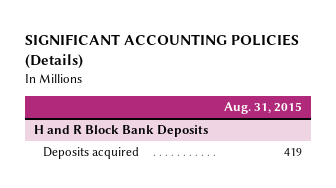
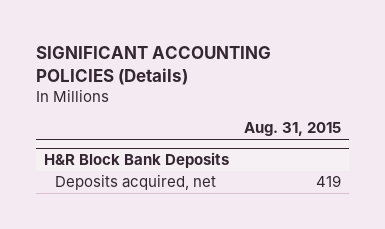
- H and R Block Bank Deposits
- Deposits acquired | 419
+ H&R Block Bank Deposits
+ Deposits acquired, net | 419

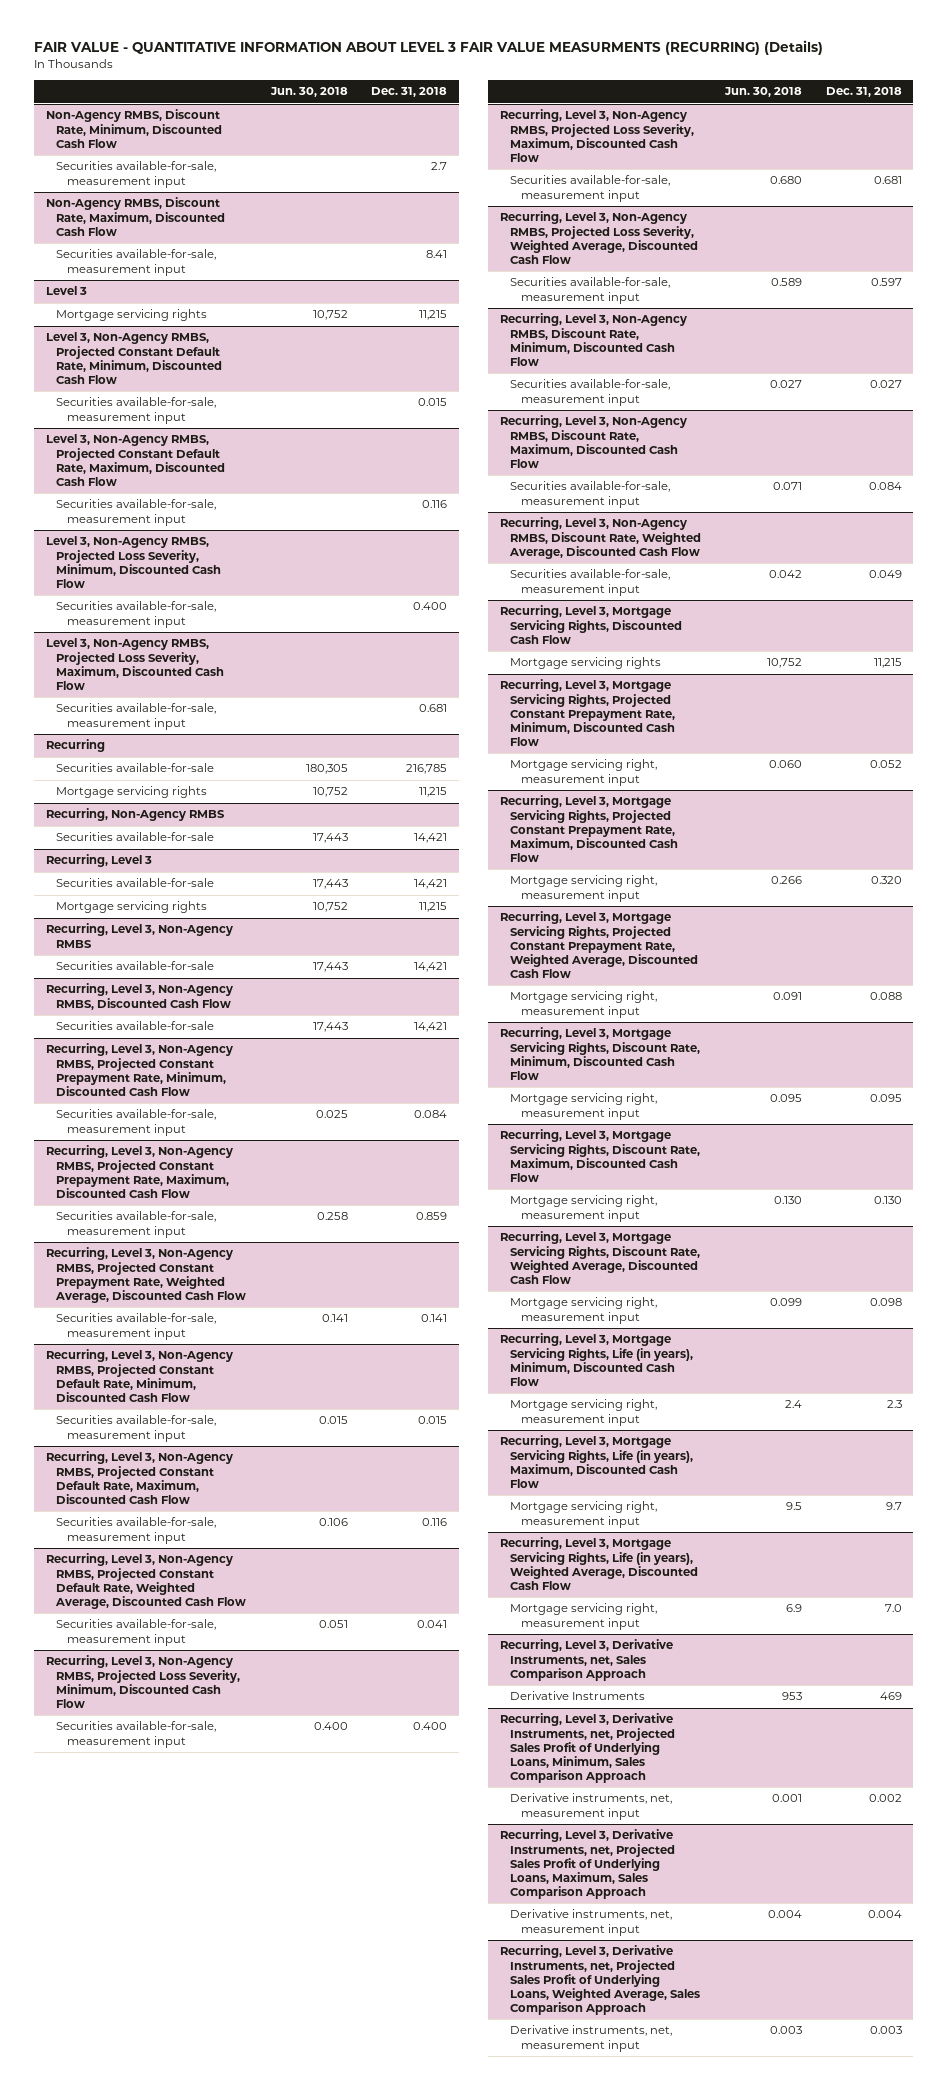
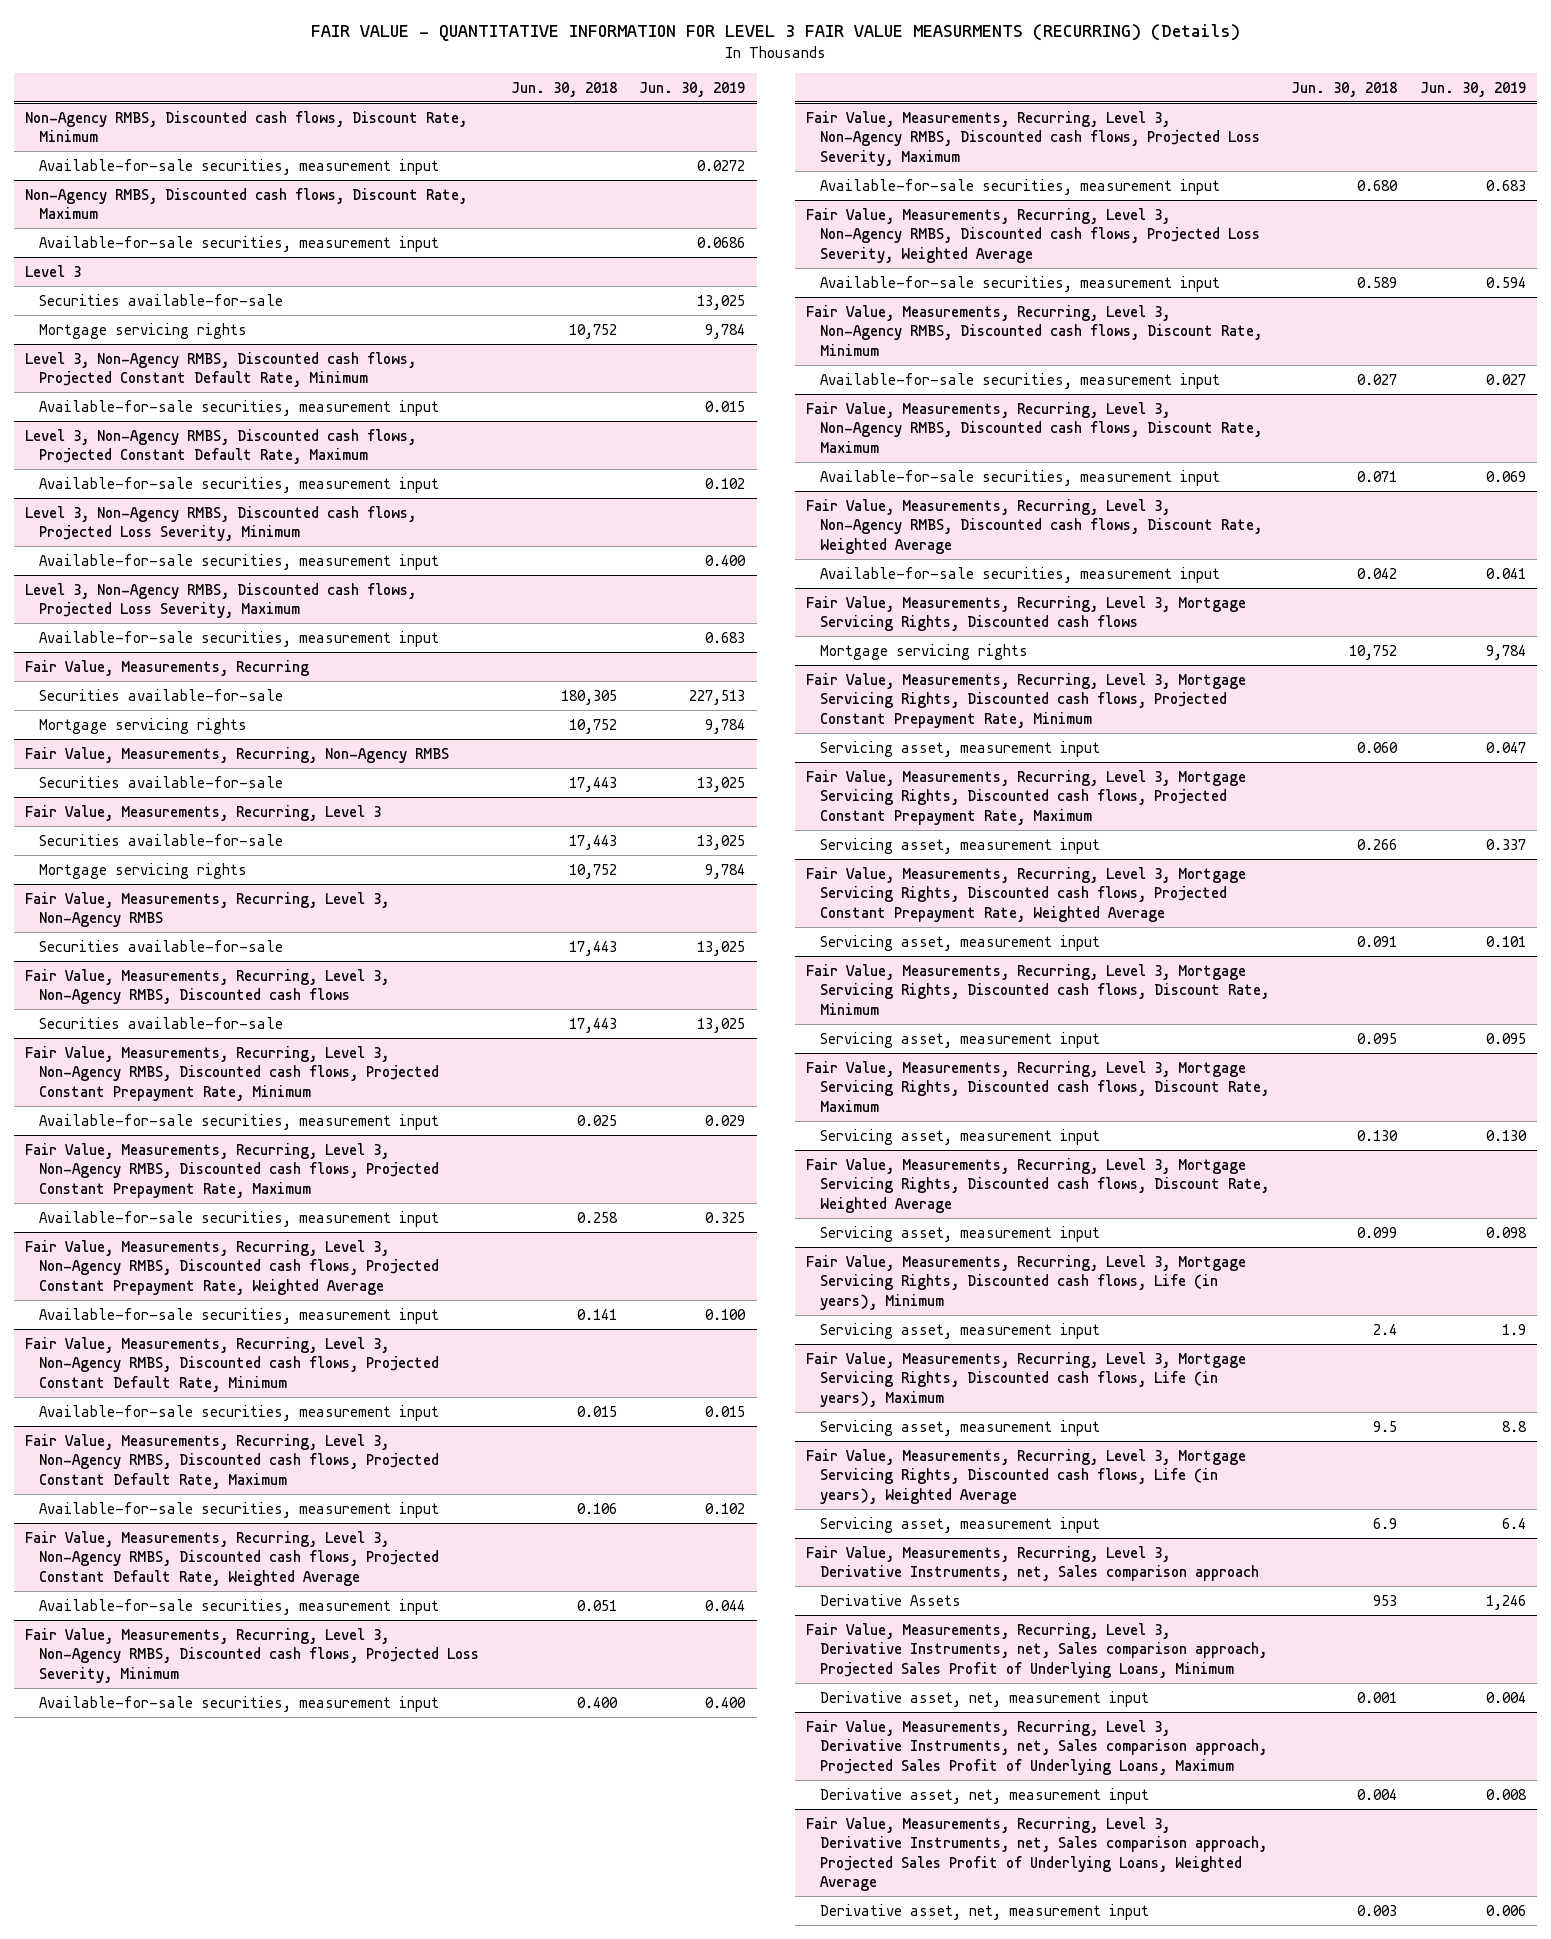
- FAIR VALUE - QUANTITATIVE INFORMATION ABOUT LEVEL 3 FAIR VALUE MEASURMENTS (RECURRING) (Details)
+ FAIR VALUE - QUANTITATIVE INFORMATION FOR LEVEL 3 FAIR VALUE MEASURMENTS (RECURRING) (Details)
- | Jun. 30, 2018 | Dec. 31, 2018
+ | Jun. 30, 2018 | Jun. 30, 2019
- Non-Agency RMBS, Discount Rate, Minimum, Discounted Cash Flow
- Securities available-for-sale, measurement input | | 2.7
- Non-Agency RMBS, Discount Rate, Maximum, Discounted Cash Flow
- Securities available-for-sale, measurement input | | 8.41
+ Non-Agency RMBS, Discounted cash flows, Discount Rate, Minimum
+ Available-for-sale securities, measurement input | | 0.0272
+ Non-Agency RMBS, Discounted cash flows, Discount Rate, Maximum
+ Available-for-sale securities, measurement input | | 0.0686
@ Level 3
+ Securities available-for-sale | | 13,025
- Level 3, Non-Agency RMBS, Projected Constant Default Rate, Minimum, Discounted Cash Flow
- Securities available-for-sale, measurement input | | 0.015
- Level 3, Non-Agency RMBS, Projected Constant Default Rate, Maximum, Discounted Cash Flow
- Securities available-for-sale, measurement input | | 0.116
- Level 3, Non-Agency RMBS, Projected Loss Severity, Minimum, Discounted Cash Flow
- Securities available-for-sale, measurement input | | 0.400
- Level 3, Non-Agency RMBS, Projected Loss Severity, Maximum, Discounted Cash Flow
- Securities available-for-sale, measurement input | | 0.681
- Recurring
+ Level 3, Non-Agency RMBS, Discounted cash flows, Projected Constant Default Rate, Minimum
+ Available-for-sale securities, measurement input | | 0.015
+ Level 3, Non-Agency RMBS, Discounted cash flows, Projected Constant Default Rate, Maximum
+ Available-for-sale securities, measurement input | | 0.102
+ Level 3, Non-Agency RMBS, Discounted cash flows, Projected Loss Severity, Minimum
+ Available-for-sale securities, measurement input | | 0.400
+ Level 3, Non-Agency RMBS, Discounted cash flows, Projected Loss Severity, Maximum
+ Available-for-sale securities, measurement input | | 0.683
+ Fair Value, Measurements, Recurring
- Recurring, Non-Agency RMBS
+ Fair Value, Measurements, Recurring, Non-Agency RMBS
- Recurring, Level 3
+ Fair Value, Measurements, Recurring, Level 3
- Recurring, Level 3, Non-Agency RMBS
+ Fair Value, Measurements, Recurring, Level 3, Non-Agency RMBS
- Recurring, Level 3, Non-Agency RMBS, Discounted Cash Flow
+ Fair Value, Measurements, Recurring, Level 3, Non-Agency RMBS, Discounted cash flows
- Recurring, Level 3, Non-Agency RMBS, Projected Constant Prepayment Rate, Minimum, Discounted Cash Flow
- Securities available-for-sale, measurement input | 0.025 | 0.084
- Recurring, Level 3, Non-Agency RMBS, Projected Constant Prepayment Rate, Maximum, Discounted Cash Flow
- Securities available-for-sale, measurement input | 0.258 | 0.859
- Recurring, Level 3, Non-Agency RMBS, Projected Constant Prepayment Rate, Weighted Average, Discounted Cash Flow
- Securities available-for-sale, measurement input | 0.141 | 0.141
- Recurring, Level 3, Non-Agency RMBS, Projected Constant Default Rate, Minimum, Discounted Cash Flow
- Securities available-for-sale, measurement input | 0.015 | 0.015
- Recurring, Level 3, Non-Agency RMBS, Projected Constant Default Rate, Maximum, Discounted Cash Flow
- Securities available-for-sale, measurement input | 0.106 | 0.116
- Recurring, Level 3, Non-Agency RMBS, Projected Constant Default Rate, Weighted Average, Discounted Cash Flow
- Securities available-for-sale, measurement input | 0.051 | 0.041
- Recurring, Level 3, Non-Agency RMBS, Projected Loss Severity, Minimum, Discounted Cash Flow
- Securities available-for-sale, measurement input | 0.400 | 0.400
- Recurring, Level 3, Non-Agency RMBS, Projected Loss Severity, Maximum, Discounted Cash Flow
- Securities available-for-sale, measurement input | 0.680 | 0.681
- Recurring, Level 3, Non-Agency RMBS, Projected Loss Severity, Weighted Average, Discounted Cash Flow
- Securities available-for-sale, measurement input | 0.589 | 0.597
- Recurring, Level 3, Non-Agency RMBS, Discount Rate, Minimum, Discounted Cash Flow
- Securities available-for-sale, measurement input | 0.027 | 0.027
- Recurring, Level 3, Non-Agency RMBS, Discount Rate, Maximum, Discounted Cash Flow
- Securities available-for-sale, measurement input | 0.071 | 0.084
- Recurring, Level 3, Non-Agency RMBS, Discount Rate, Weighted Average, Discounted Cash Flow
- Securities available-for-sale, measurement input | 0.042 | 0.049
- Recurring, Level 3, Mortgage Servicing Rights, Discounted Cash Flow
+ Fair Value, Measurements, Recurring, Level 3, Non-Agency RMBS, Discounted cash flows, Projected Constant Prepayment Rate, Minimum
+ Available-for-sale securities, measurement input | 0.025 | 0.029
+ Fair Value, Measurements, Recurring, Level 3, Non-Agency RMBS, Discounted cash flows, Projected Constant Prepayment Rate, Maximum
+ Available-for-sale securities, measurement input | 0.258 | 0.325
+ Fair Value, Measurements, Recurring, Level 3, Non-Agency RMBS, Discounted cash flows, Projected Constant Prepayment Rate, Weighted Average
+ Available-for-sale securities, measurement input | 0.141 | 0.100
+ Fair Value, Measurements, Recurring, Level 3, Non-Agency RMBS, Discounted cash flows, Projected Constant Default Rate, Minimum
+ Available-for-sale securities, measurement input | 0.015 | 0.015
+ Fair Value, Measurements, Recurring, Level 3, Non-Agency RMBS, Discounted cash flows, Projected Constant Default Rate, Maximum
+ Available-for-sale securities, measurement input | 0.106 | 0.102
+ Fair Value, Measurements, Recurring, Level 3, Non-Agency RMBS, Discounted cash flows, Projected Constant Default Rate, Weighted Average
+ Available-for-sale securities, measurement input | 0.051 | 0.044
+ Fair Value, Measurements, Recurring, Level 3, Non-Agency RMBS, Discounted cash flows, Projected Loss Severity, Minimum
+ Available-for-sale securities, measurement input | 0.400 | 0.400
+ Fair Value, Measurements, Recurring, Level 3, Non-Agency RMBS, Discounted cash flows, Projected Loss Severity, Maximum
+ Available-for-sale securities, measurement input | 0.680 | 0.683
+ Fair Value, Measurements, Recurring, Level 3, Non-Agency RMBS, Discounted cash flows, Projected Loss Severity, Weighted Average
+ Available-for-sale securities, measurement input | 0.589 | 0.594
+ Fair Value, Measurements, Recurring, Level 3, Non-Agency RMBS, Discounted cash flows, Discount Rate, Minimum
+ Available-for-sale securities, measurement input | 0.027 | 0.027
+ Fair Value, Measurements, Recurring, Level 3, Non-Agency RMBS, Discounted cash flows, Discount Rate, Maximum
+ Available-for-sale securities, measurement input | 0.071 | 0.069
+ Fair Value, Measurements, Recurring, Level 3, Non-Agency RMBS, Discounted cash flows, Discount Rate, Weighted Average
+ Available-for-sale securities, measurement input | 0.042 | 0.041
+ Fair Value, Measurements, Recurring, Level 3, Mortgage Servicing Rights, Discounted cash flows
- Recurring, Level 3, Mortgage Servicing Rights, Projected Constant Prepayment Rate, Minimum, Discounted Cash Flow
- Mortgage servicing right, measurement input | 0.060 | 0.052
- Recurring, Level 3, Mortgage Servicing Rights, Projected Constant Prepayment Rate, Maximum, Discounted Cash Flow
- Mortgage servicing right, measurement input | 0.266 | 0.320
- Recurring, Level 3, Mortgage Servicing Rights, Projected Constant Prepayment Rate, Weighted Average, Discounted Cash Flow
- Mortgage servicing right, measurement input | 0.091 | 0.088
- Recurring, Level 3, Mortgage Servicing Rights, Discount Rate, Minimum, Discounted Cash Flow
- Mortgage servicing right, measurement input | 0.095 | 0.095
- Recurring, Level 3, Mortgage Servicing Rights, Discount Rate, Maximum, Discounted Cash Flow
- Mortgage servicing right, measurement input | 0.130 | 0.130
- Recurring, Level 3, Mortgage Servicing Rights, Discount Rate, Weighted Average, Discounted Cash Flow
- Mortgage servicing right, measurement input | 0.099 | 0.098
- Recurring, Level 3, Mortgage Servicing Rights, Life (in years), Minimum, Discounted Cash Flow
- Mortgage servicing right, measurement input | 2.4 | 2.3
- Recurring, Level 3, Mortgage Servicing Rights, Life (in years), Maximum, Discounted Cash Flow
- Mortgage servicing right, measurement input | 9.5 | 9.7
- Recurring, Level 3, Mortgage Servicing Rights, Life (in years), Weighted Average, Discounted Cash Flow
- Mortgage servicing right, measurement input | 6.9 | 7.0
- Recurring, Level 3, Derivative Instruments, net, Sales Comparison Approach
- Derivative Instruments | 953 | 469
- Recurring, Level 3, Derivative Instruments, net, Projected Sales Profit of Underlying Loans, Minimum, Sales Comparison Approach
- Derivative instruments, net, measurement input | 0.001 | 0.002
- Recurring, Level 3, Derivative Instruments, net, Projected Sales Profit of Underlying Loans, Maximum, Sales Comparison Approach
- Derivative instruments, net, measurement input | 0.004 | 0.004
- Recurring, Level 3, Derivative Instruments, net, Projected Sales Profit of Underlying Loans, Weighted Average, Sales Comparison Approach
- Derivative instruments, net, measurement input | 0.003 | 0.003
+ Fair Value, Measurements, Recurring, Level 3, Mortgage Servicing Rights, Discounted cash flows, Projected Constant Prepayment Rate, Minimum
+ Servicing asset, measurement input | 0.060 | 0.047
+ Fair Value, Measurements, Recurring, Level 3, Mortgage Servicing Rights, Discounted cash flows, Projected Constant Prepayment Rate, Maximum
+ Servicing asset, measurement input | 0.266 | 0.337
+ Fair Value, Measurements, Recurring, Level 3, Mortgage Servicing Rights, Discounted cash flows, Projected Constant Prepayment Rate, Weighted Average
+ Servicing asset, measurement input | 0.091 | 0.101
+ Fair Value, Measurements, Recurring, Level 3, Mortgage Servicing Rights, Discounted cash flows, Discount Rate, Minimum
+ Servicing asset, measurement input | 0.095 | 0.095
+ Fair Value, Measurements, Recurring, Level 3, Mortgage Servicing Rights, Discounted cash flows, Discount Rate, Maximum
+ Servicing asset, measurement input | 0.130 | 0.130
+ Fair Value, Measurements, Recurring, Level 3, Mortgage Servicing Rights, Discounted cash flows, Discount Rate, Weighted Average
+ Servicing asset, measurement input | 0.099 | 0.098
+ Fair Value, Measurements, Recurring, Level 3, Mortgage Servicing Rights, Discounted cash flows, Life (in years), Minimum
+ Servicing asset, measurement input | 2.4 | 1.9
+ Fair Value, Measurements, Recurring, Level 3, Mortgage Servicing Rights, Discounted cash flows, Life (in years), Maximum
+ Servicing asset, measurement input | 9.5 | 8.8
+ Fair Value, Measurements, Recurring, Level 3, Mortgage Servicing Rights, Discounted cash flows, Life (in years), Weighted Average
+ Servicing asset, measurement input | 6.9 | 6.4
+ Fair Value, Measurements, Recurring, Level 3, Derivative Instruments, net, Sales comparison approach
+ Derivative Assets | 953 | 1,246
+ Fair Value, Measurements, Recurring, Level 3, Derivative Instruments, net, Sales comparison approach, Projected Sales Profit of Underlying Loans, Minimum
+ Derivative asset, net, measurement input | 0.001 | 0.004
+ Fair Value, Measurements, Recurring, Level 3, Derivative Instruments, net, Sales comparison approach, Projected Sales Profit of Underlying Loans, Maximum
+ Derivative asset, net, measurement input | 0.004 | 0.008
+ Fair Value, Measurements, Recurring, Level 3, Derivative Instruments, net, Sales comparison approach, Projected Sales Profit of Underlying Loans, Weighted Average
+ Derivative asset, net, measurement input | 0.003 | 0.006

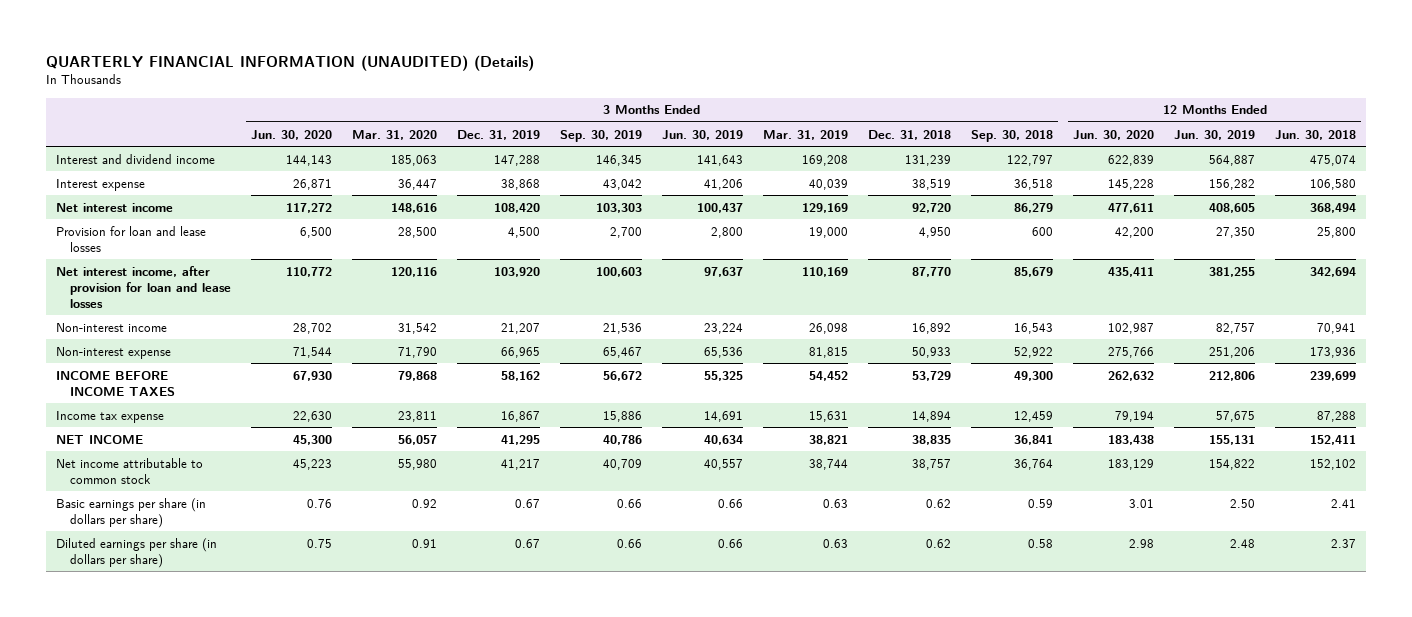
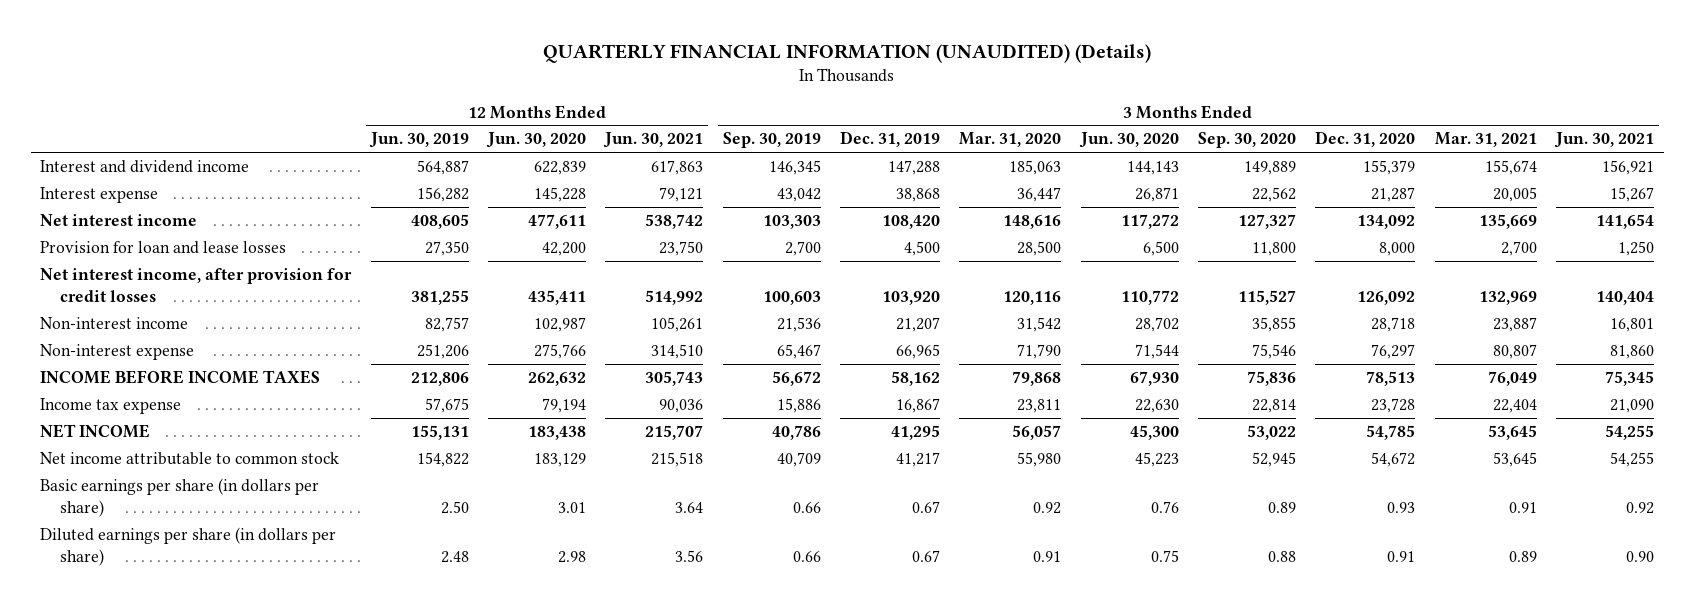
- | 3 Months Ended Jun. 30, 2020 | 3 Months Ended Mar. 31, 2020 | 3 Months Ended Dec. 31, 2019 | 3 Months Ended Sep. 30, 2019 | 3 Months Ended Jun. 30, 2019 | 3 Months Ended Mar. 31, 2019 | 3 Months Ended Dec. 31, 2018 | 3 Months Ended Sep. 30, 2018 | 12 Months Ended Jun. 30, 2020 | 12 Months Ended Jun. 30, 2019 | 12 Months Ended Jun. 30, 2018
+ | 12 Months Ended Jun. 30, 2019 | 12 Months Ended Jun. 30, 2020 | 12 Months Ended Jun. 30, 2021 | 3 Months Ended Sep. 30, 2019 | 3 Months Ended Dec. 31, 2019 | 3 Months Ended Mar. 31, 2020 | 3 Months Ended Jun. 30, 2020 | 3 Months Ended Sep. 30, 2020 | 3 Months Ended Dec. 31, 2020 | 3 Months Ended Mar. 31, 2021 | 3 Months Ended Jun. 30, 2021
- Net interest income, after provision for loan and lease losses | 110,772 | 120,116 | 103,920 | 100,603 | 97,637 | 110,169 | 87,770 | 85,679 | 435,411 | 381,255 | 342,694
+ Net interest income, after provision for credit losses | 381,255 | 435,411 | 514,992 | 100,603 | 103,920 | 120,116 | 110,772 | 115,527 | 126,092 | 132,969 | 140,404

